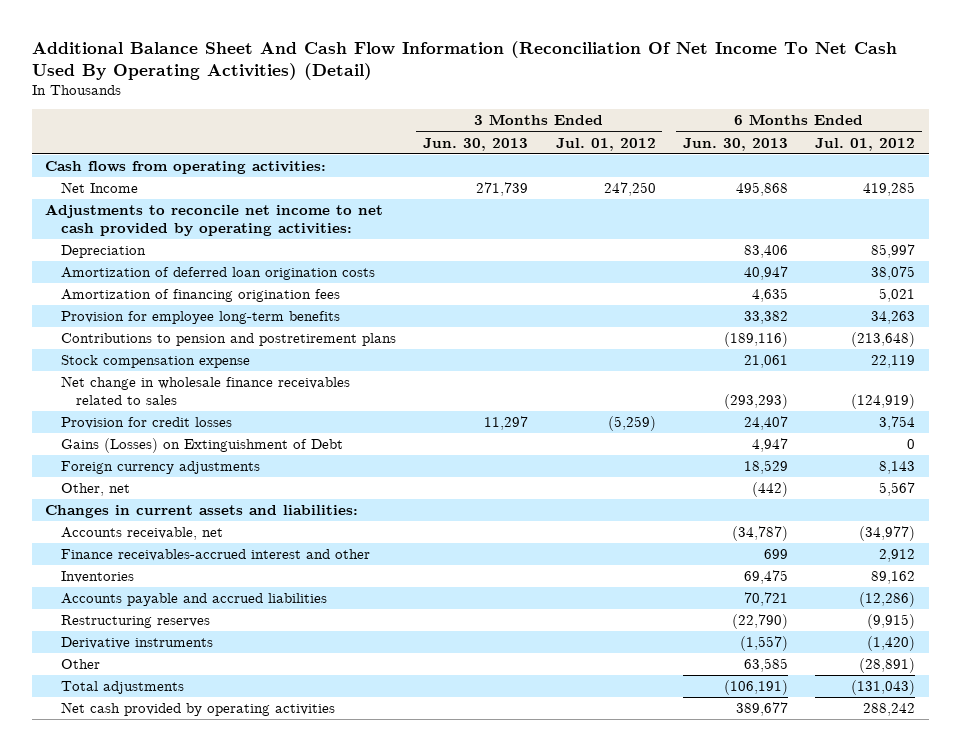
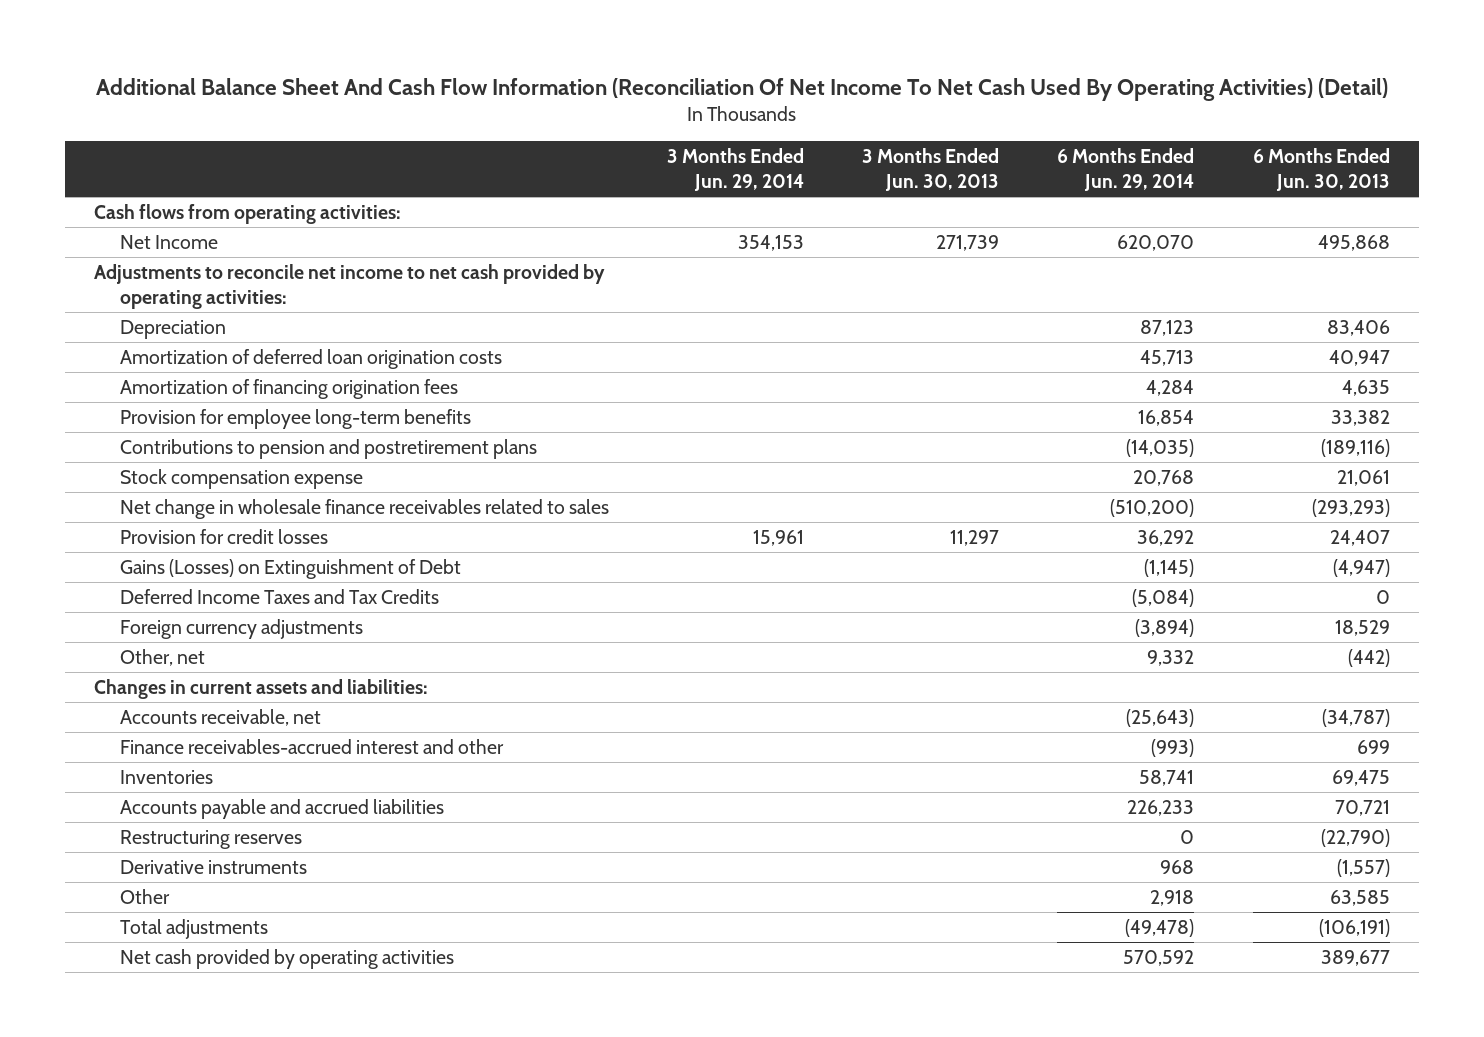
- | 3 Months Ended Jun. 30, 2013 | 3 Months Ended Jul. 01, 2012 | 6 Months Ended Jun. 30, 2013 | 6 Months Ended Jul. 01, 2012
+ | 3 Months Ended Jun. 29, 2014 | 3 Months Ended Jun. 30, 2013 | 6 Months Ended Jun. 29, 2014 | 6 Months Ended Jun. 30, 2013
- Gains (Losses) on Extinguishment of Debt | | | 4,947 | 0
+ Gains (Losses) on Extinguishment of Debt | | | (1,145) | (4,947)
+ Deferred Income Taxes and Tax Credits | | | (5,084) | 0

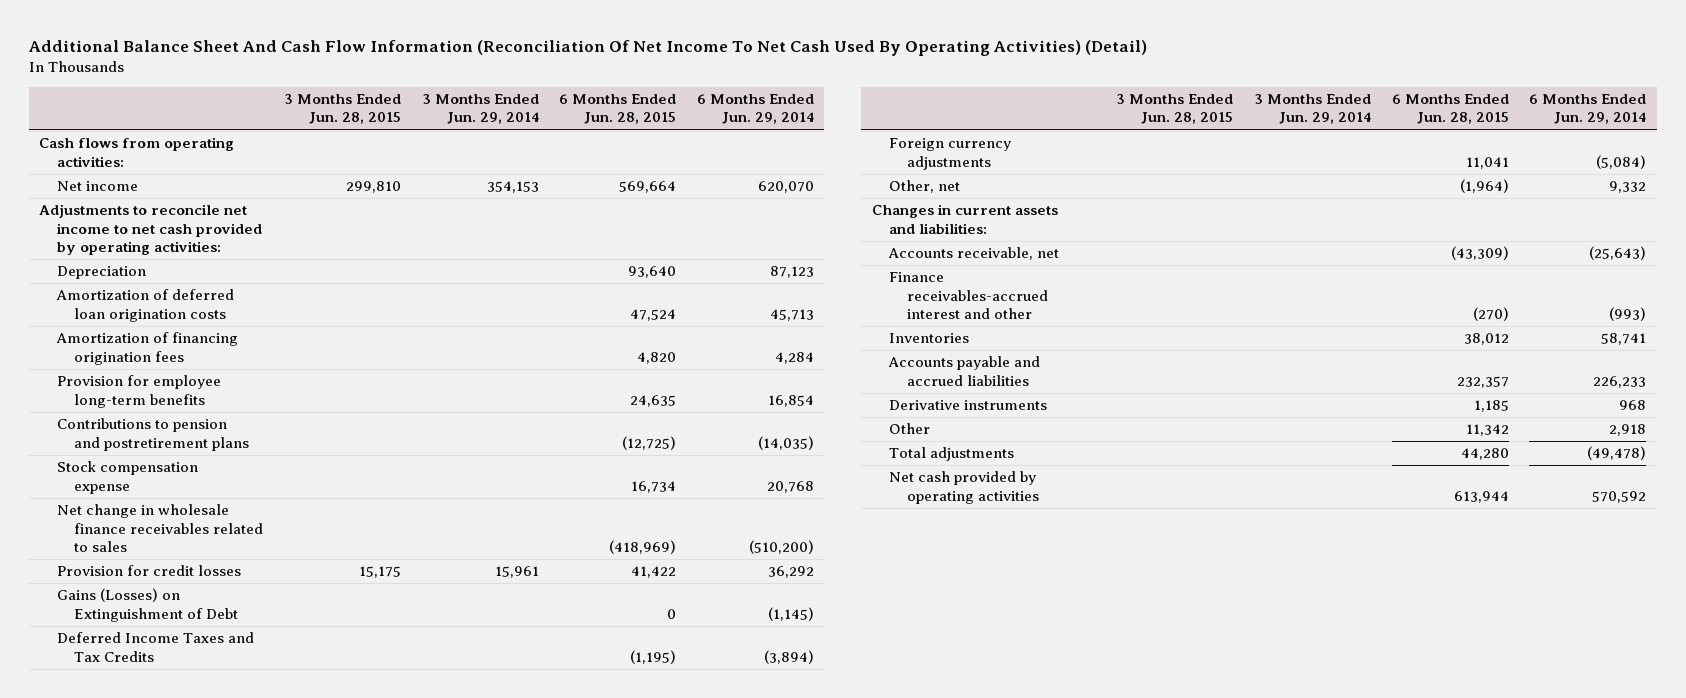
- | 3 Months Ended Jun. 29, 2014 | 3 Months Ended Jun. 30, 2013 | 6 Months Ended Jun. 29, 2014 | 6 Months Ended Jun. 30, 2013
+ | 3 Months Ended Jun. 28, 2015 | 3 Months Ended Jun. 29, 2014 | 6 Months Ended Jun. 28, 2015 | 6 Months Ended Jun. 29, 2014
- Net Income | 354,153 | 271,739 | 620,070 | 495,868
+ Net income | 299,810 | 354,153 | 569,664 | 620,070
- Deferred Income Taxes and Tax Credits | | | (5,084) | 0
- Foreign currency adjustments | | | (3,894) | 18,529
+ Deferred Income Taxes and Tax Credits | | | (1,195) | (3,894)
+ Foreign currency adjustments | | | 11,041 | (5,084)
- Restructuring reserves | | | 0 | (22,790)

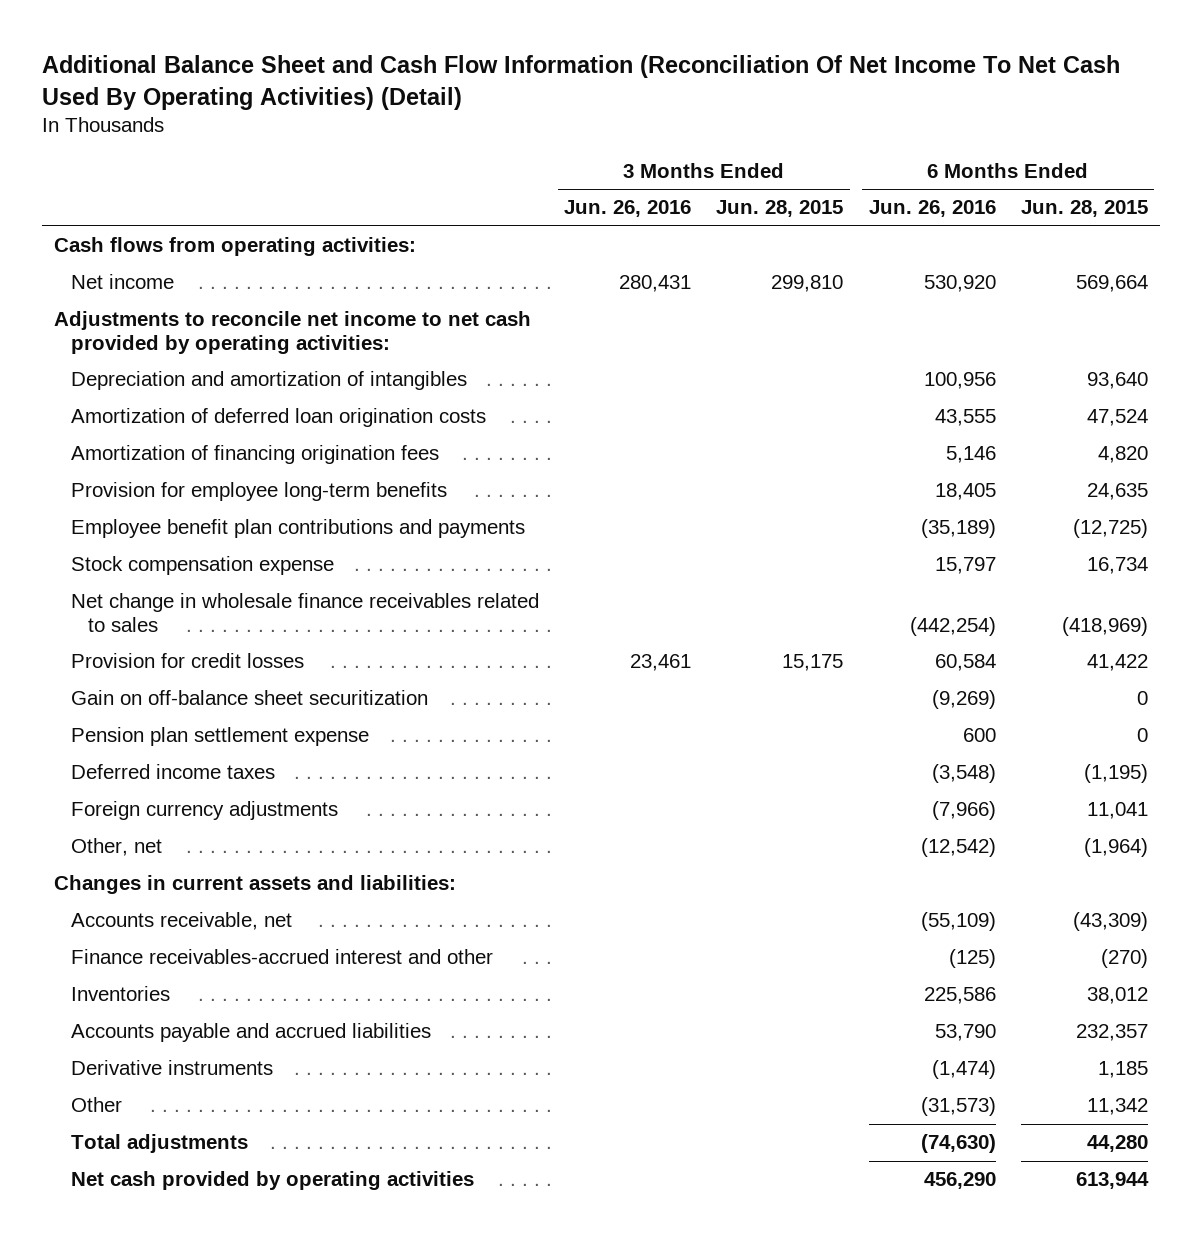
- Additional Balance Sheet And Cash Flow Information (Reconciliation Of Net Income To Net Cash Used By Operating Activities) (Detail)
+ Additional Balance Sheet and Cash Flow Information (Reconciliation Of Net Income To Net Cash Used By Operating Activities) (Detail)
- | 3 Months Ended Jun. 28, 2015 | 3 Months Ended Jun. 29, 2014 | 6 Months Ended Jun. 28, 2015 | 6 Months Ended Jun. 29, 2014
+ | 3 Months Ended Jun. 26, 2016 | 3 Months Ended Jun. 28, 2015 | 6 Months Ended Jun. 26, 2016 | 6 Months Ended Jun. 28, 2015
- Depreciation | | | 93,640 | 87,123
+ Depreciation and amortization of intangibles | | | 100,956 | 93,640
- Contributions to pension and postretirement plans | | | (12,725) | (14,035)
+ Employee benefit plan contributions and payments | | | (35,189) | (12,725)
- Gains (Losses) on Extinguishment of Debt | | | 0 | (1,145)
- Deferred Income Taxes and Tax Credits | | | (1,195) | (3,894)
+ Gain on off-balance sheet securitization | | | (9,269) | 0
+ Pension plan settlement expense | | | 600 | 0
+ Deferred income taxes | | | (3,548) | (1,195)

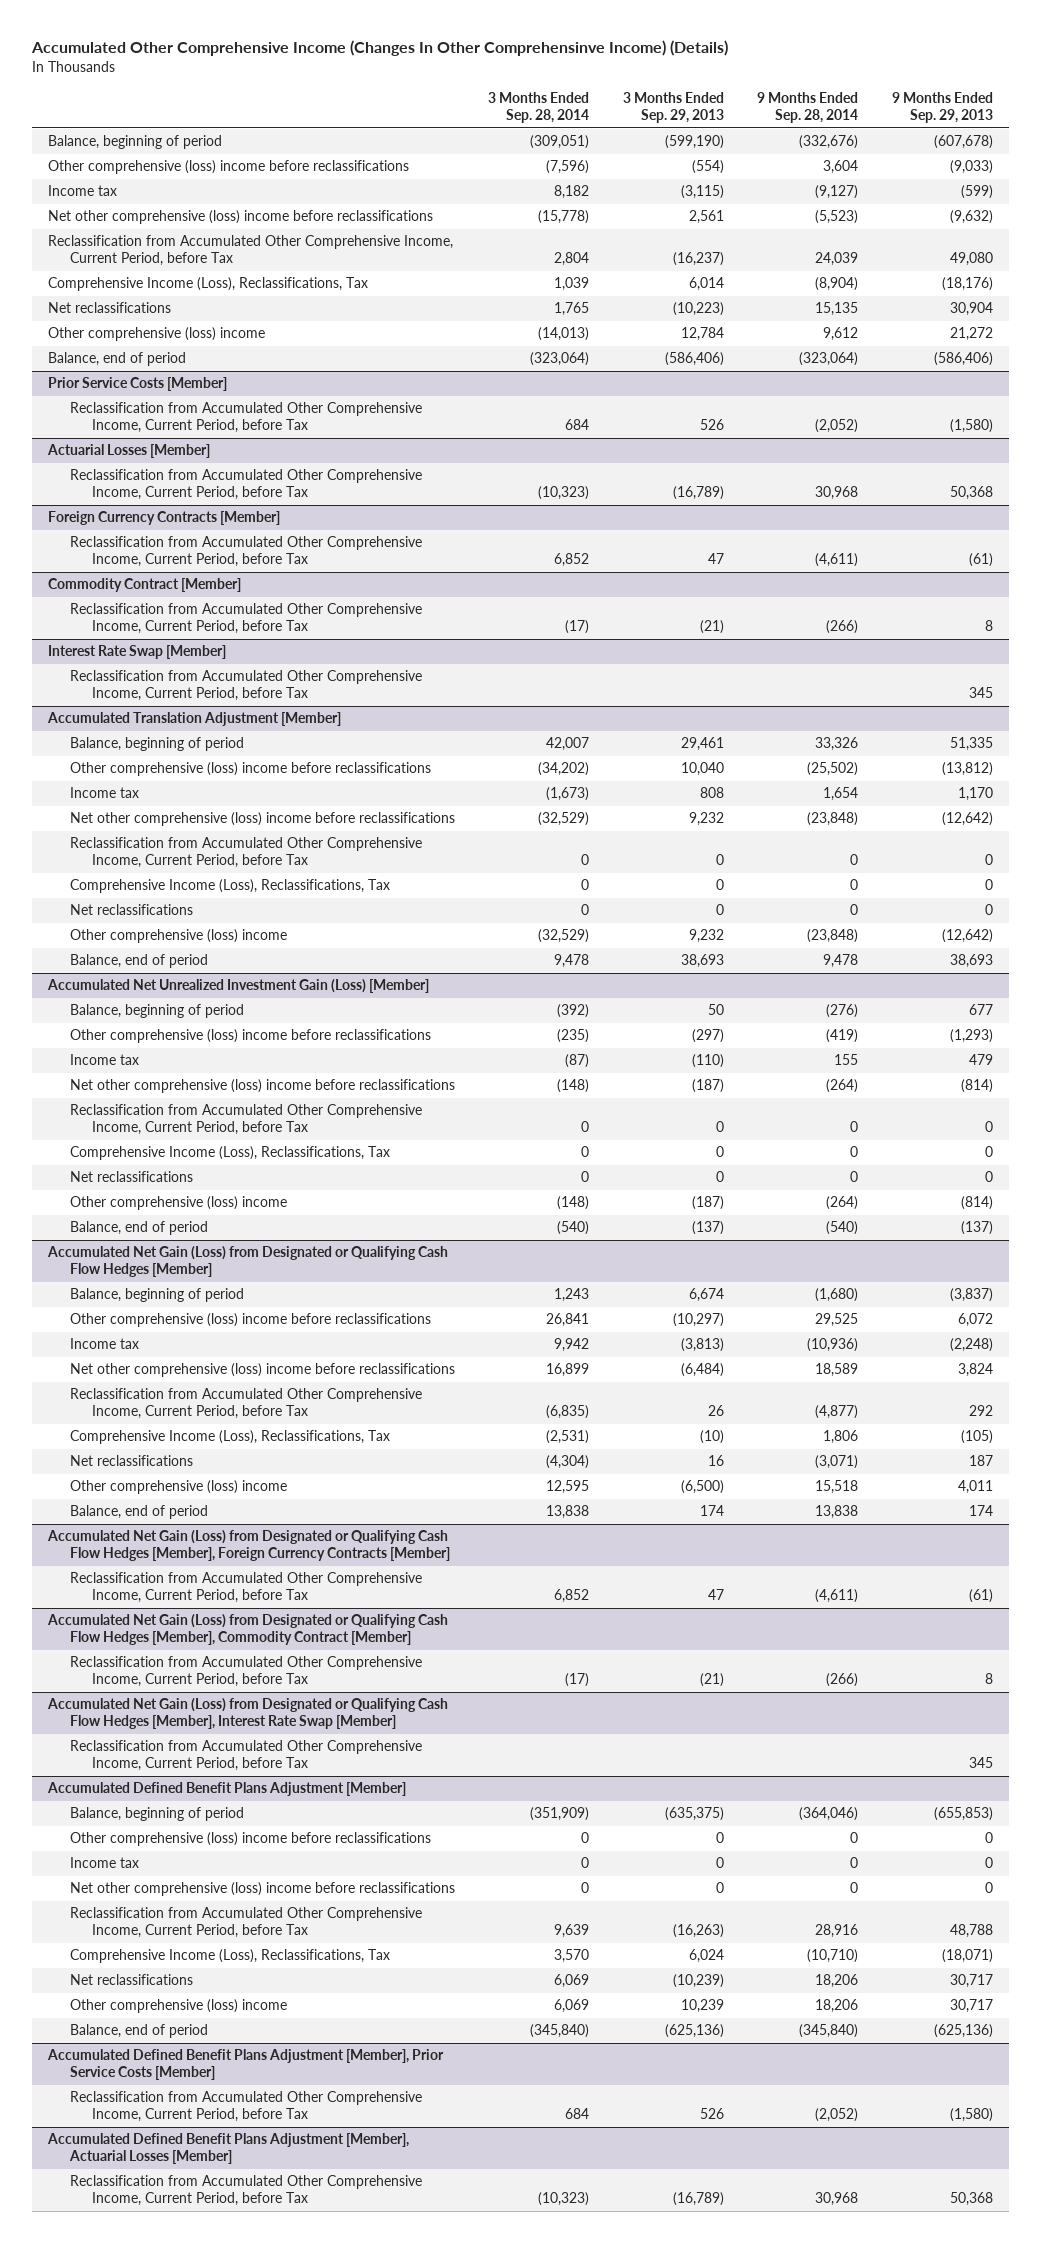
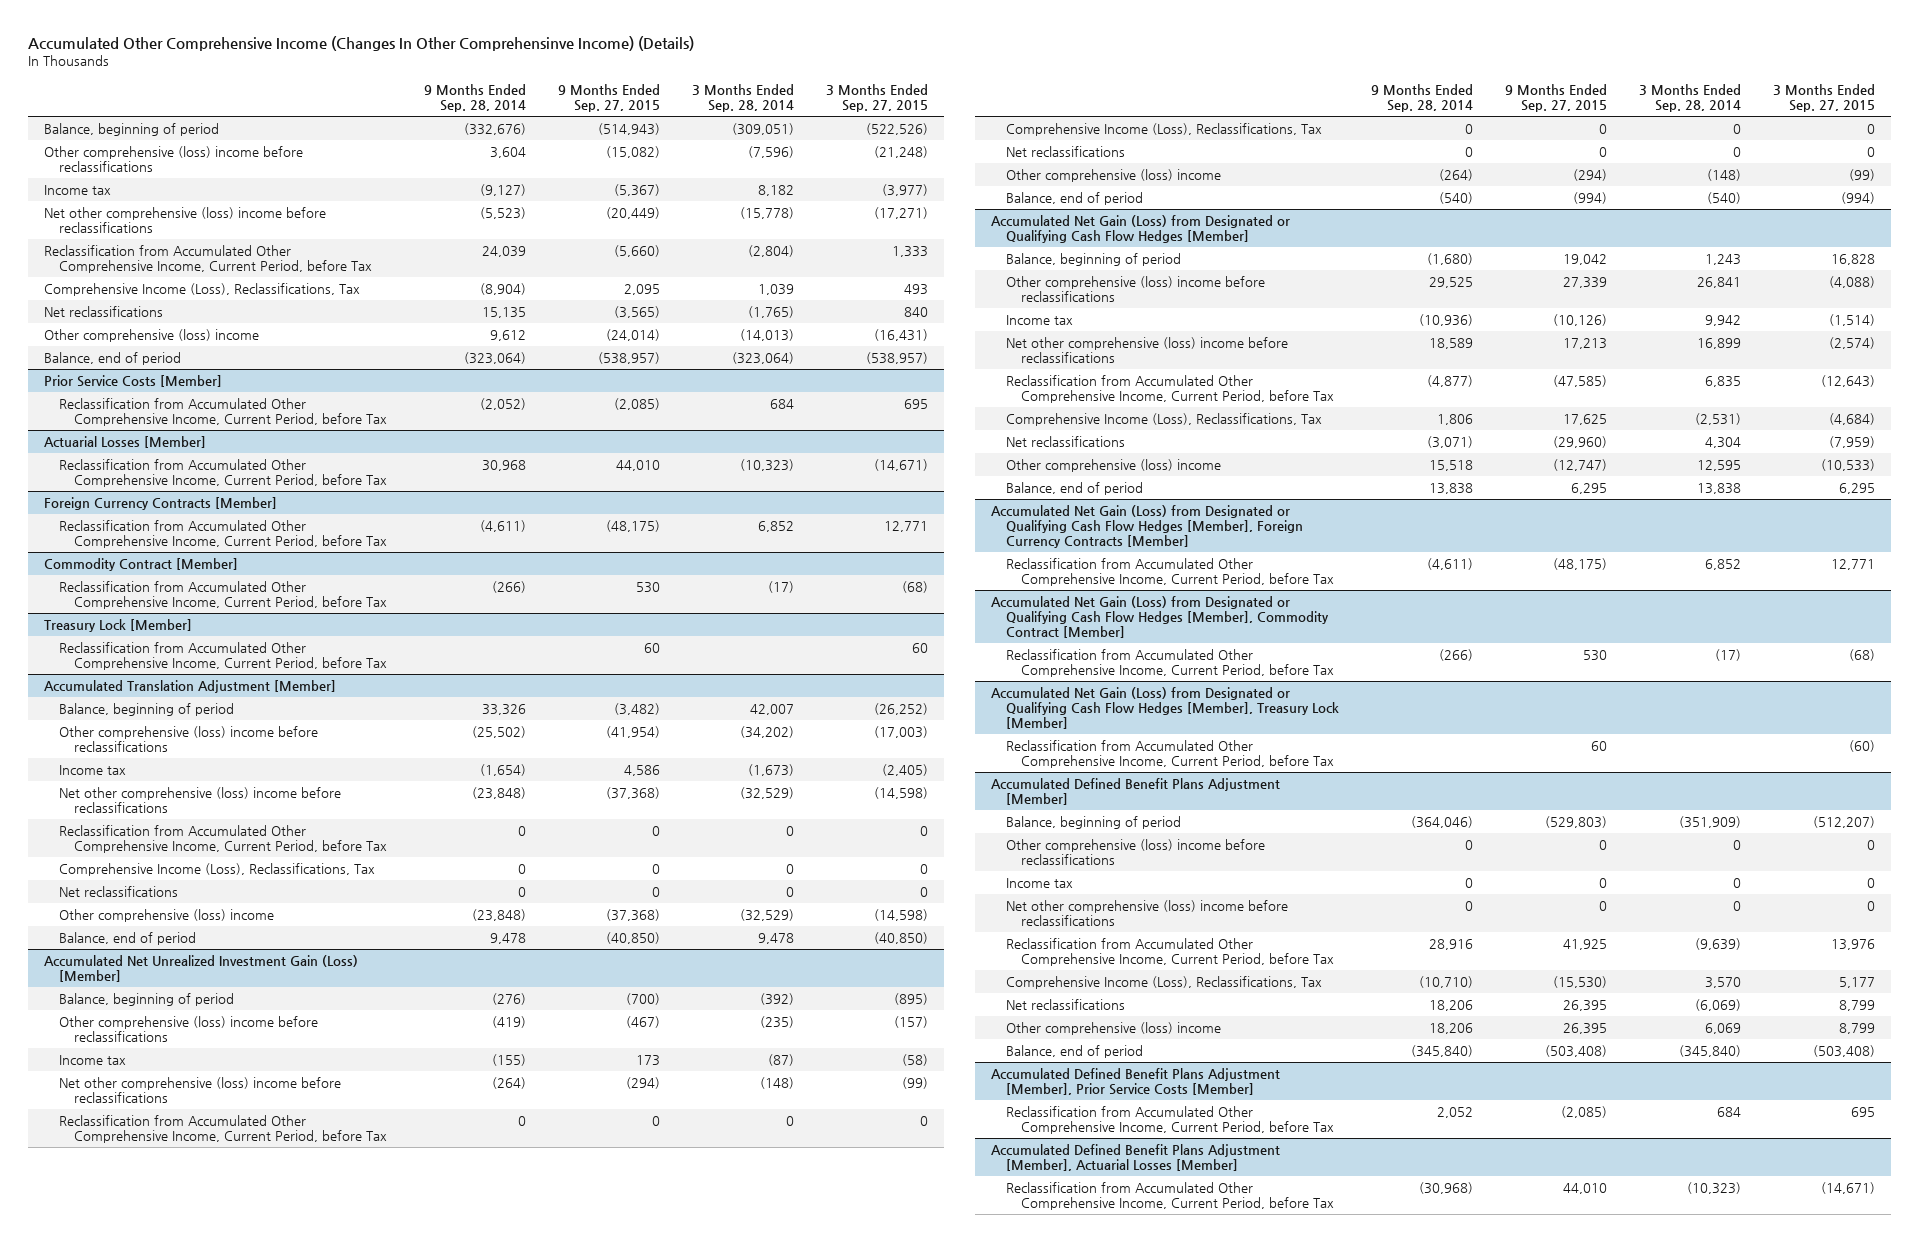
- | 3 Months Ended Sep. 28, 2014 | 3 Months Ended Sep. 29, 2013 | 9 Months Ended Sep. 28, 2014 | 9 Months Ended Sep. 29, 2013
+ | 9 Months Ended Sep. 28, 2014 | 9 Months Ended Sep. 27, 2015 | 3 Months Ended Sep. 28, 2014 | 3 Months Ended Sep. 27, 2015
- Reclassification from Accumulated Other Comprehensive Income, Current Period, before Tax | 2,804 | (16,237) | 24,039 | 49,080
+ Reclassification from Accumulated Other Comprehensive Income, Current Period, before Tax | 24,039 | (5,660) | (2,804) | 1,333
- Net reclassifications | 1,765 | (10,223) | 15,135 | 30,904
+ Net reclassifications | 15,135 | (3,565) | (1,765) | 840
- Interest Rate Swap [Member]
+ Treasury Lock [Member]
@ Accumulated Translation Adjustment [Member]
- Income tax | (1,673) | 808 | 1,654 | 1,170
+ Income tax | (1,654) | 4,586 | (1,673) | (2,405)
@ Accumulated Net Unrealized Investment Gain (Loss) [Member]
- Income tax | (87) | (110) | 155 | 479
+ Income tax | (155) | 173 | (87) | (58)
@ Accumulated Net Gain (Loss) from Designated or Qualifying Cash Flow Hedges [Member]
- Reclassification from Accumulated Other Comprehensive Income, Current Period, before Tax | (6,835) | 26 | (4,877) | 292
+ Reclassification from Accumulated Other Comprehensive Income, Current Period, before Tax | (4,877) | (47,585) | 6,835 | (12,643)
- Net reclassifications | (4,304) | 16 | (3,071) | 187
+ Net reclassifications | (3,071) | (29,960) | 4,304 | (7,959)
- Accumulated Net Gain (Loss) from Designated or Qualifying Cash Flow Hedges [Member], Interest Rate Swap [Member]
+ Accumulated Net Gain (Loss) from Designated or Qualifying Cash Flow Hedges [Member], Treasury Lock [Member]
@ Accumulated Defined Benefit Plans Adjustment [Member]
- Reclassification from Accumulated Other Comprehensive Income, Current Period, before Tax | 9,639 | (16,263) | 28,916 | 48,788
+ Reclassification from Accumulated Other Comprehensive Income, Current Period, before Tax | 28,916 | 41,925 | (9,639) | 13,976
- Net reclassifications | 6,069 | (10,239) | 18,206 | 30,717
+ Net reclassifications | 18,206 | 26,395 | (6,069) | 8,799
@ Accumulated Defined Benefit Plans Adjustment [Member], Prior Service Costs [Member]
- Reclassification from Accumulated Other Comprehensive Income, Current Period, before Tax | 684 | 526 | (2,052) | (1,580)
+ Reclassification from Accumulated Other Comprehensive Income, Current Period, before Tax | 2,052 | (2,085) | 684 | 695
@ Accumulated Defined Benefit Plans Adjustment [Member], Actuarial Losses [Member]
- Reclassification from Accumulated Other Comprehensive Income, Current Period, before Tax | (10,323) | (16,789) | 30,968 | 50,368
+ Reclassification from Accumulated Other Comprehensive Income, Current Period, before Tax | (30,968) | 44,010 | (10,323) | (14,671)

